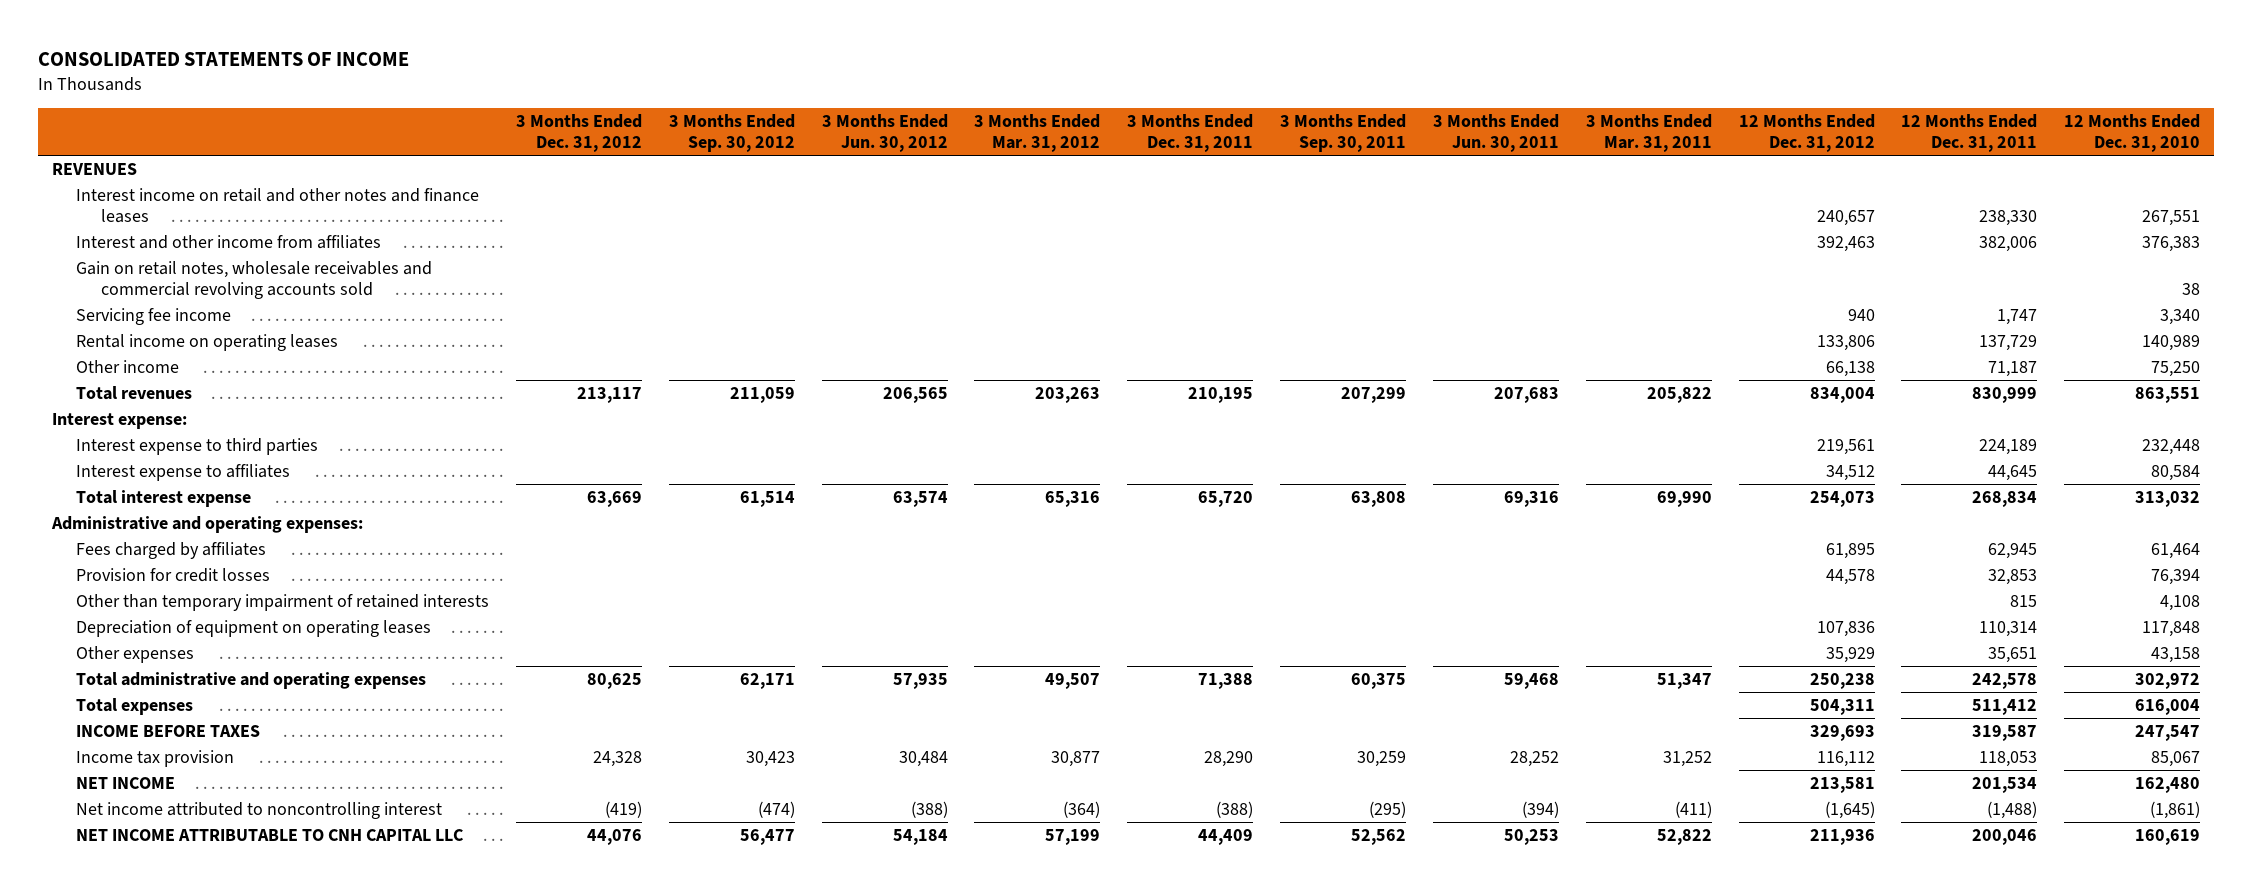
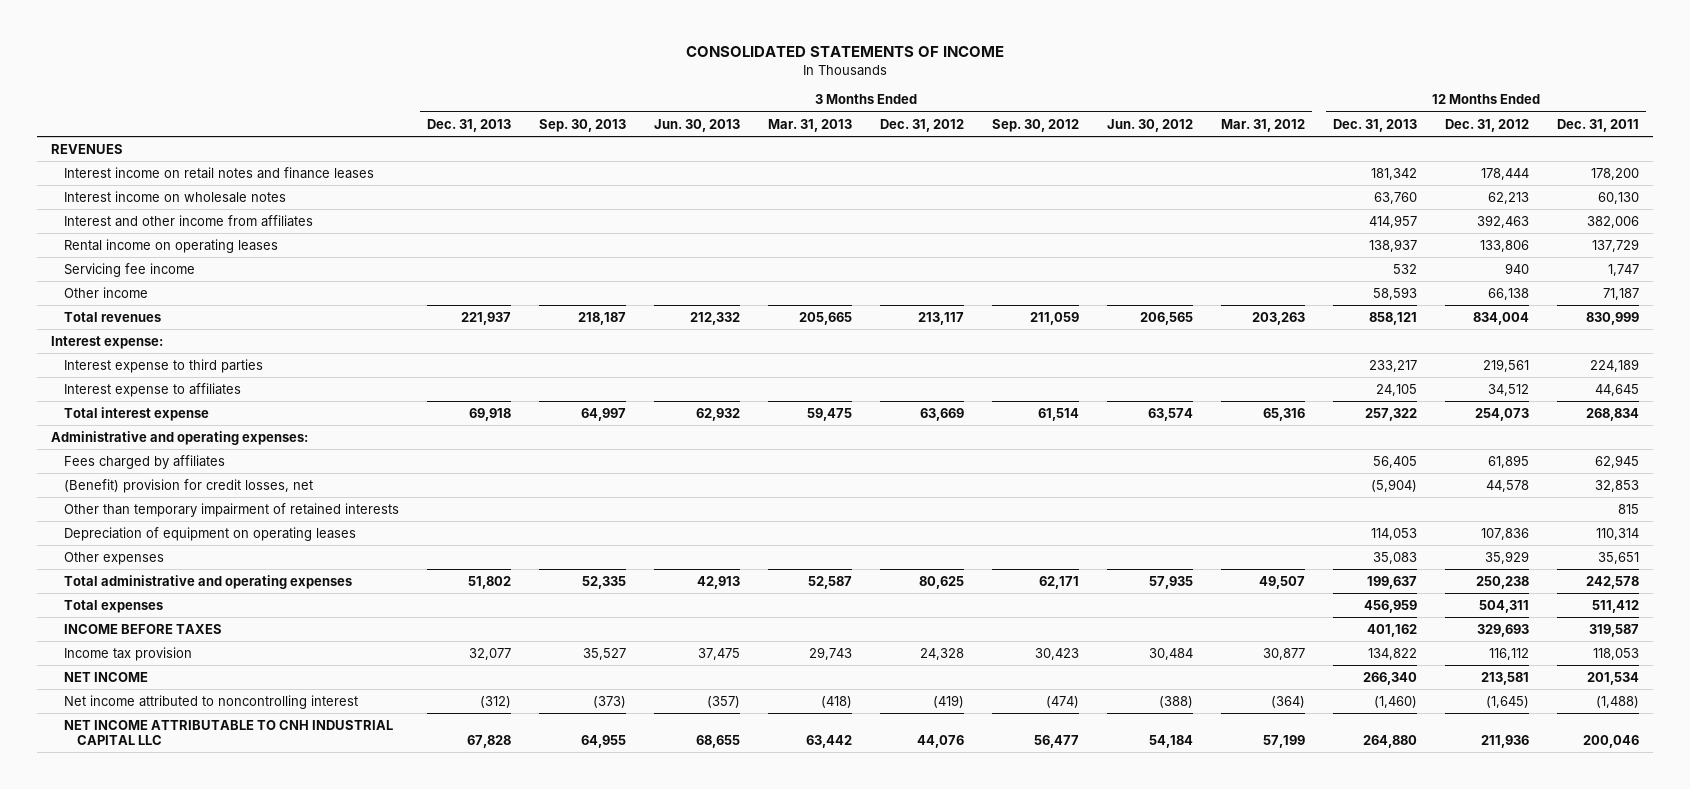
- | 3 Months Ended Dec. 31, 2012 | 3 Months Ended Sep. 30, 2012 | 3 Months Ended Jun. 30, 2012 | 3 Months Ended Mar. 31, 2012 | 3 Months Ended Dec. 31, 2011 | 3 Months Ended Sep. 30, 2011 | 3 Months Ended Jun. 30, 2011 | 3 Months Ended Mar. 31, 2011 | 12 Months Ended Dec. 31, 2012 | 12 Months Ended Dec. 31, 2011 | 12 Months Ended Dec. 31, 2010
+ | 3 Months Ended Dec. 31, 2013 | 3 Months Ended Sep. 30, 2013 | 3 Months Ended Jun. 30, 2013 | 3 Months Ended Mar. 31, 2013 | 3 Months Ended Dec. 31, 2012 | 3 Months Ended Sep. 30, 2012 | 3 Months Ended Jun. 30, 2012 | 3 Months Ended Mar. 31, 2012 | 12 Months Ended Dec. 31, 2013 | 12 Months Ended Dec. 31, 2012 | 12 Months Ended Dec. 31, 2011
- Interest income on retail and other notes and finance leases | | | | | | | | | 240,657 | 238,330 | 267,551
+ Interest income on retail notes and finance leases | | | | | | | | | 181,342 | 178,444 | 178,200
+ Interest income on wholesale notes | | | | | | | | | 63,760 | 62,213 | 60,130
- Gain on retail notes, wholesale receivables and commercial revolving accounts sold | | | | | | | | | | | 38
moved down: Servicing fee income | | | | | | | | | 532 | 940 | 1,747
- Provision for credit losses | | | | | | | | | 44,578 | 32,853 | 76,394
+ (Benefit) provision for credit losses, net | | | | | | | | | (5,904) | 44,578 | 32,853
- NET INCOME ATTRIBUTABLE TO CNH CAPITAL LLC | 44,076 | 56,477 | 54,184 | 57,199 | 44,409 | 52,562 | 50,253 | 52,822 | 211,936 | 200,046 | 160,619
+ NET INCOME ATTRIBUTABLE TO CNH INDUSTRIAL CAPITAL LLC | 67,828 | 64,955 | 68,655 | 63,442 | 44,076 | 56,477 | 54,184 | 57,199 | 264,880 | 211,936 | 200,046

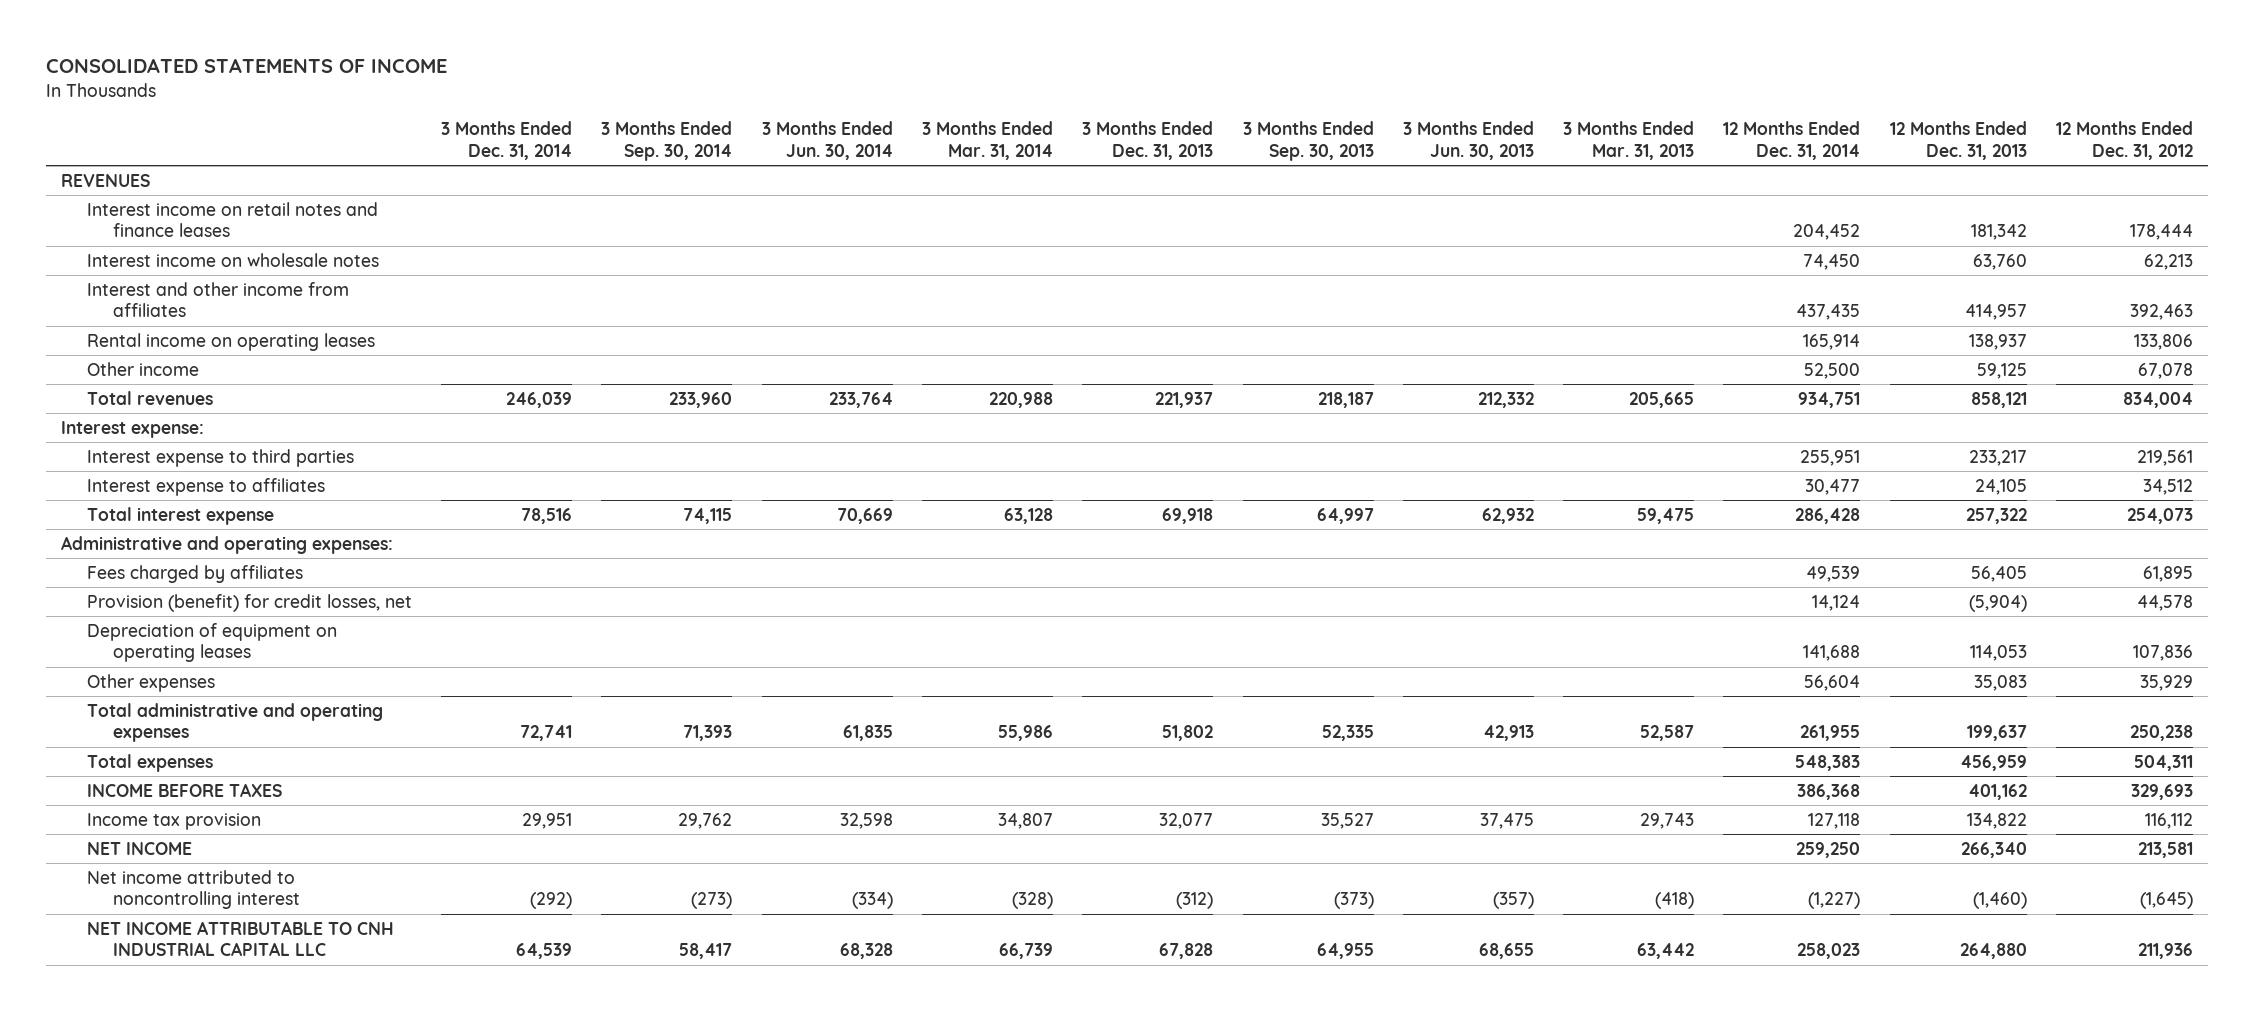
- | 3 Months Ended Dec. 31, 2013 | 3 Months Ended Sep. 30, 2013 | 3 Months Ended Jun. 30, 2013 | 3 Months Ended Mar. 31, 2013 | 3 Months Ended Dec. 31, 2012 | 3 Months Ended Sep. 30, 2012 | 3 Months Ended Jun. 30, 2012 | 3 Months Ended Mar. 31, 2012 | 12 Months Ended Dec. 31, 2013 | 12 Months Ended Dec. 31, 2012 | 12 Months Ended Dec. 31, 2011
+ | 3 Months Ended Dec. 31, 2014 | 3 Months Ended Sep. 30, 2014 | 3 Months Ended Jun. 30, 2014 | 3 Months Ended Mar. 31, 2014 | 3 Months Ended Dec. 31, 2013 | 3 Months Ended Sep. 30, 2013 | 3 Months Ended Jun. 30, 2013 | 3 Months Ended Mar. 31, 2013 | 12 Months Ended Dec. 31, 2014 | 12 Months Ended Dec. 31, 2013 | 12 Months Ended Dec. 31, 2012
- Servicing fee income | | | | | | | | | 532 | 940 | 1,747
- Other income | | | | | | | | | 58,593 | 66,138 | 71,187
+ Other income | | | | | | | | | 52,500 | 59,125 | 67,078
- (Benefit) provision for credit losses, net | | | | | | | | | (5,904) | 44,578 | 32,853
- Other than temporary impairment of retained interests | | | | | | | | | | | 815
+ Provision (benefit) for credit losses, net | | | | | | | | | 14,124 | (5,904) | 44,578

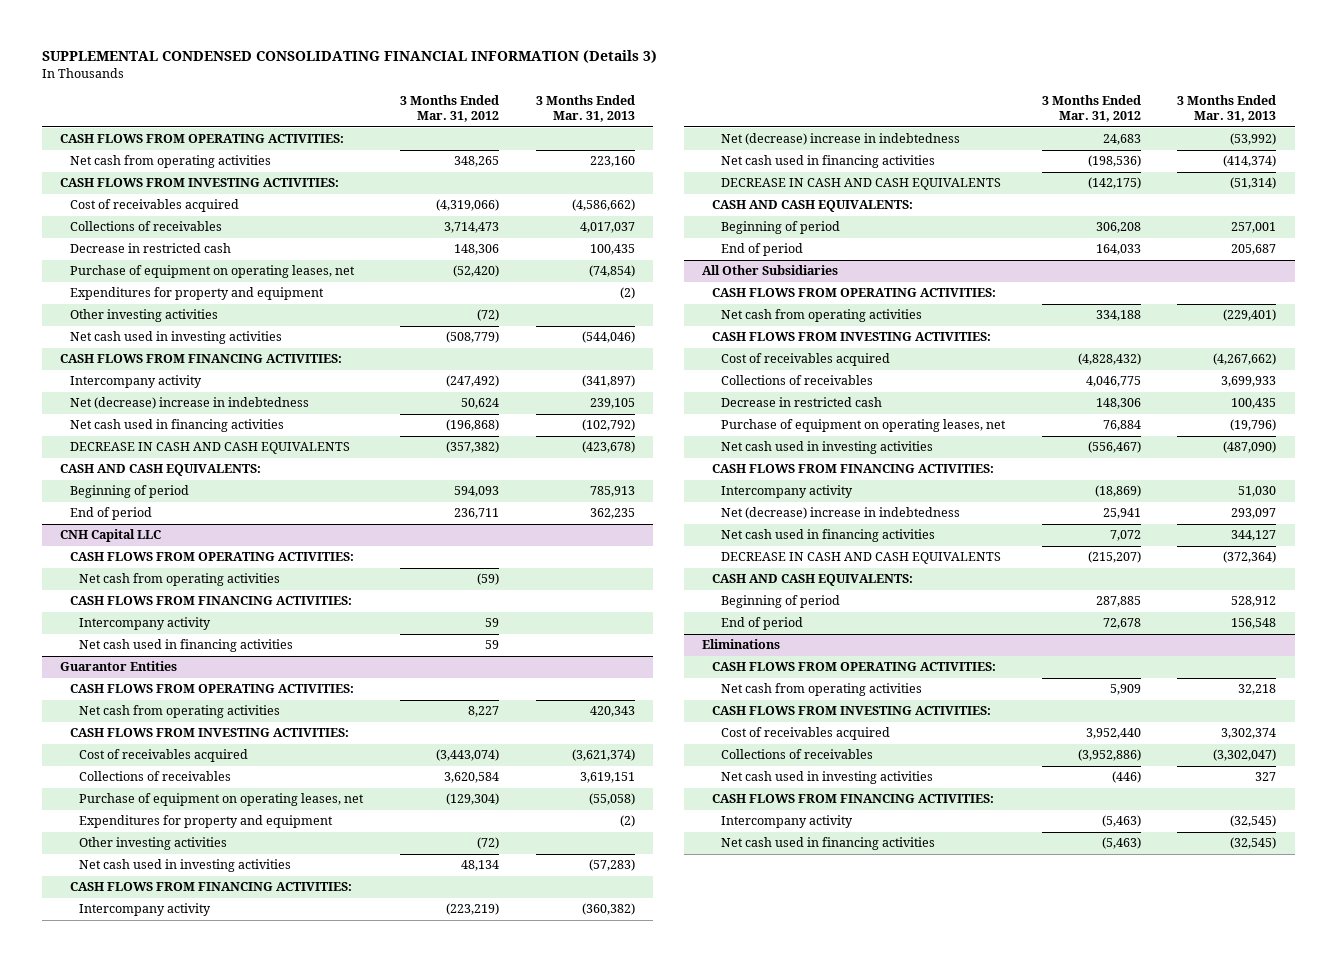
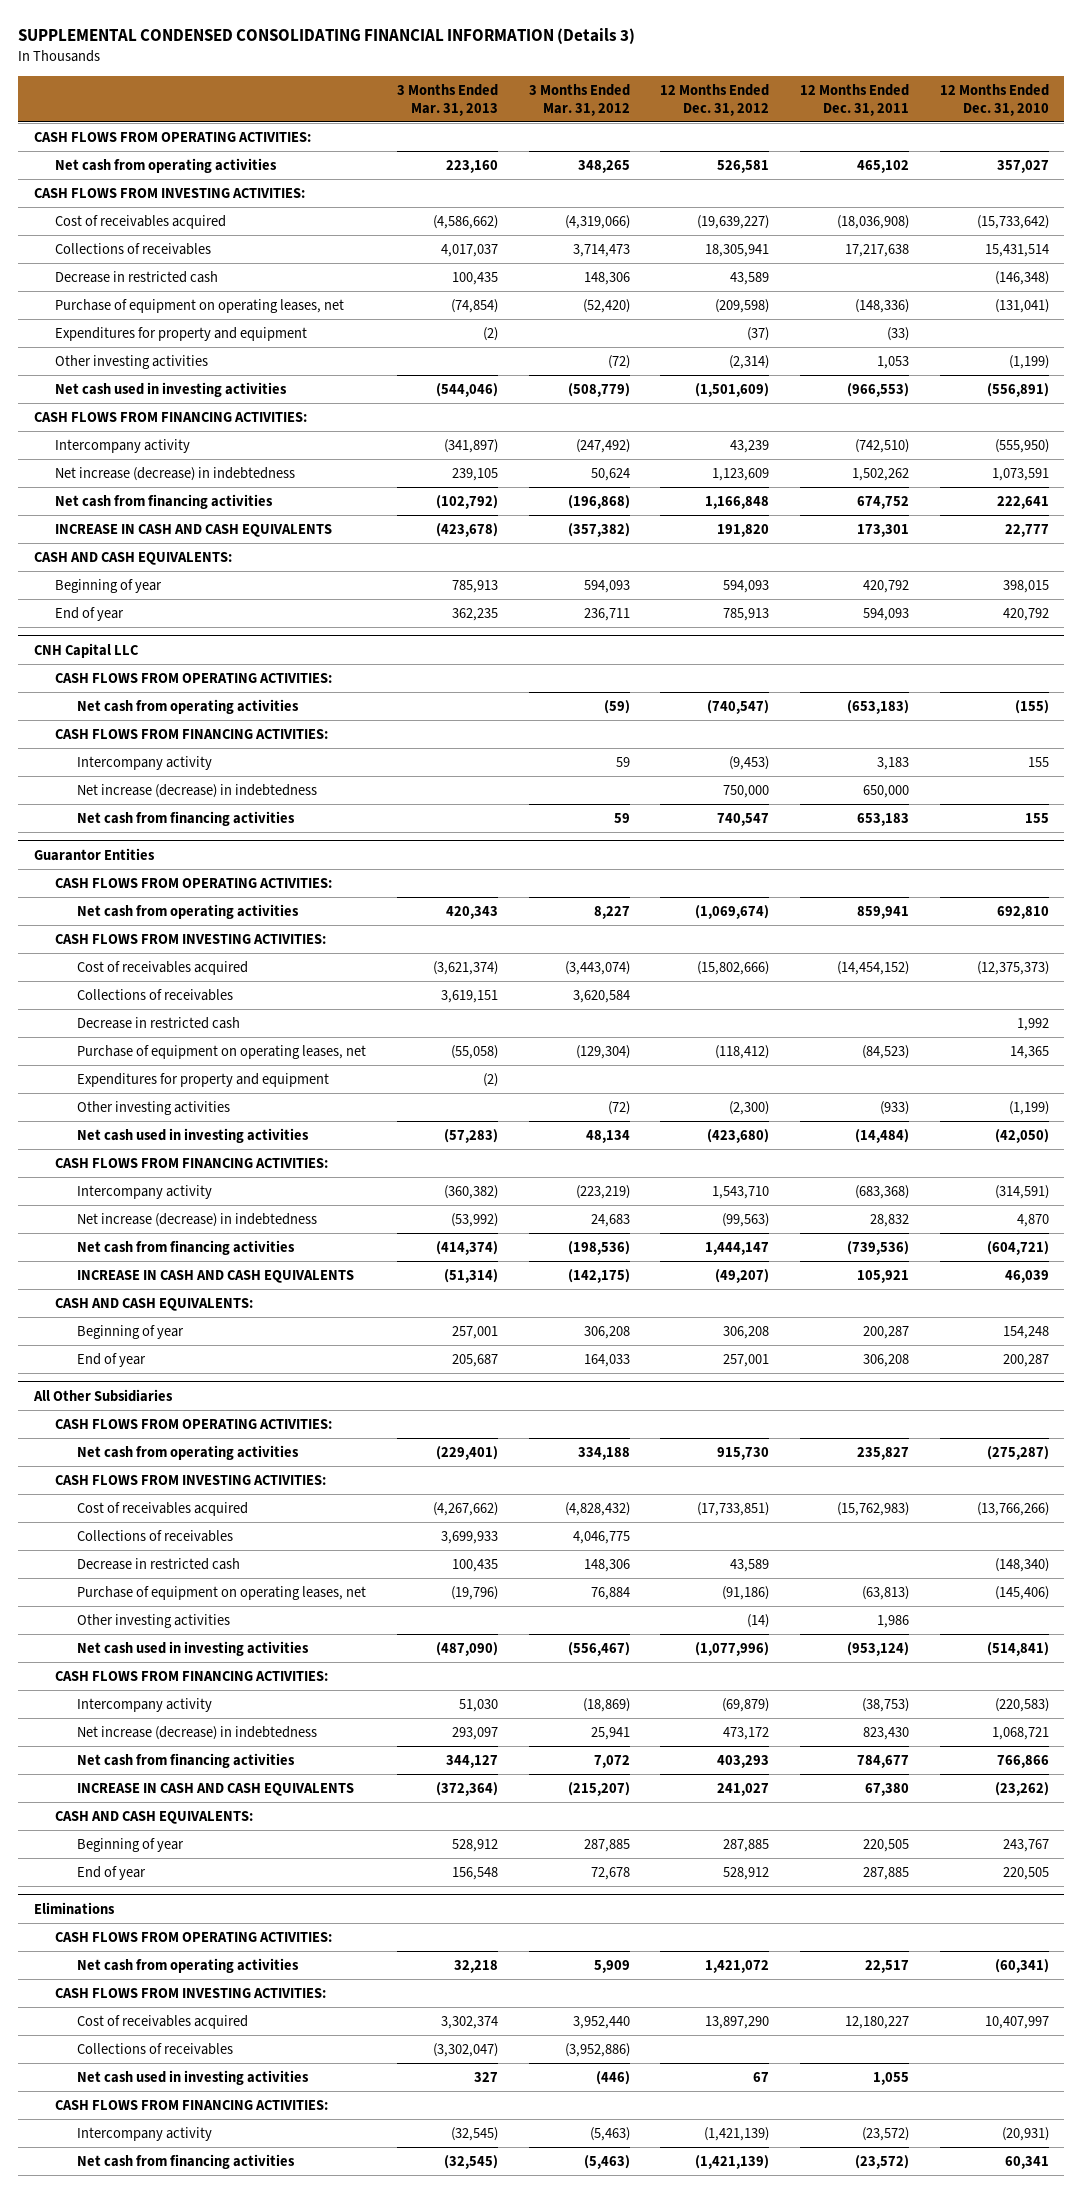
- | 3 Months Ended Mar. 31, 2012 | 3 Months Ended Mar. 31, 2013
+ | 3 Months Ended Mar. 31, 2013 | 3 Months Ended Mar. 31, 2012 | 12 Months Ended Dec. 31, 2012 | 12 Months Ended Dec. 31, 2011 | 12 Months Ended Dec. 31, 2010
- Net (decrease) increase in indebtedness | 50,624 | 239,105
- Net cash used in financing activities | (196,868) | (102,792)
- DECREASE IN CASH AND CASH EQUIVALENTS | (357,382) | (423,678)
+ Net increase (decrease) in indebtedness | 239,105 | 50,624 | 1,123,609 | 1,502,262 | 1,073,591
+ Net cash from financing activities | (102,792) | (196,868) | 1,166,848 | 674,752 | 222,641
+ INCREASE IN CASH AND CASH EQUIVALENTS | (423,678) | (357,382) | 191,820 | 173,301 | 22,777
- Beginning of period | 594,093 | 785,913
- End of period | 236,711 | 362,235
+ Beginning of year | 785,913 | 594,093 | 594,093 | 420,792 | 398,015
+ End of year | 362,235 | 236,711 | 785,913 | 594,093 | 420,792
@ CNH Capital LLC
- Net cash used in financing activities | 59 |
+ Net increase (decrease) in indebtedness | | | 750,000 | 650,000 |
+ Net cash from financing activities | | 59 | 740,547 | 653,183 | 155
@ Guarantor Entities
+ Decrease in restricted cash | | | | | 1,992
- Net (decrease) increase in indebtedness | 24,683 | (53,992)
- Net cash used in financing activities | (198,536) | (414,374)
- DECREASE IN CASH AND CASH EQUIVALENTS | (142,175) | (51,314)
+ Net increase (decrease) in indebtedness | (53,992) | 24,683 | (99,563) | 28,832 | 4,870
+ Net cash from financing activities | (414,374) | (198,536) | 1,444,147 | (739,536) | (604,721)
+ INCREASE IN CASH AND CASH EQUIVALENTS | (51,314) | (142,175) | (49,207) | 105,921 | 46,039
- Beginning of period | 306,208 | 257,001
- End of period | 164,033 | 205,687
+ Beginning of year | 257,001 | 306,208 | 306,208 | 200,287 | 154,248
+ End of year | 205,687 | 164,033 | 257,001 | 306,208 | 200,287
@ All Other Subsidiaries
+ Other investing activities | | | (14) | 1,986 |
- Net (decrease) increase in indebtedness | 25,941 | 293,097
- Net cash used in financing activities | 7,072 | 344,127
- DECREASE IN CASH AND CASH EQUIVALENTS | (215,207) | (372,364)
+ Net increase (decrease) in indebtedness | 293,097 | 25,941 | 473,172 | 823,430 | 1,068,721
+ Net cash from financing activities | 344,127 | 7,072 | 403,293 | 784,677 | 766,866
+ INCREASE IN CASH AND CASH EQUIVALENTS | (372,364) | (215,207) | 241,027 | 67,380 | (23,262)
- Beginning of period | 287,885 | 528,912
- End of period | 72,678 | 156,548
+ Beginning of year | 528,912 | 287,885 | 287,885 | 220,505 | 243,767
+ End of year | 156,548 | 72,678 | 528,912 | 287,885 | 220,505
@ Eliminations
- Net cash used in financing activities | (5,463) | (32,545)
+ Net cash from financing activities | (32,545) | (5,463) | (1,421,139) | (23,572) | 60,341

